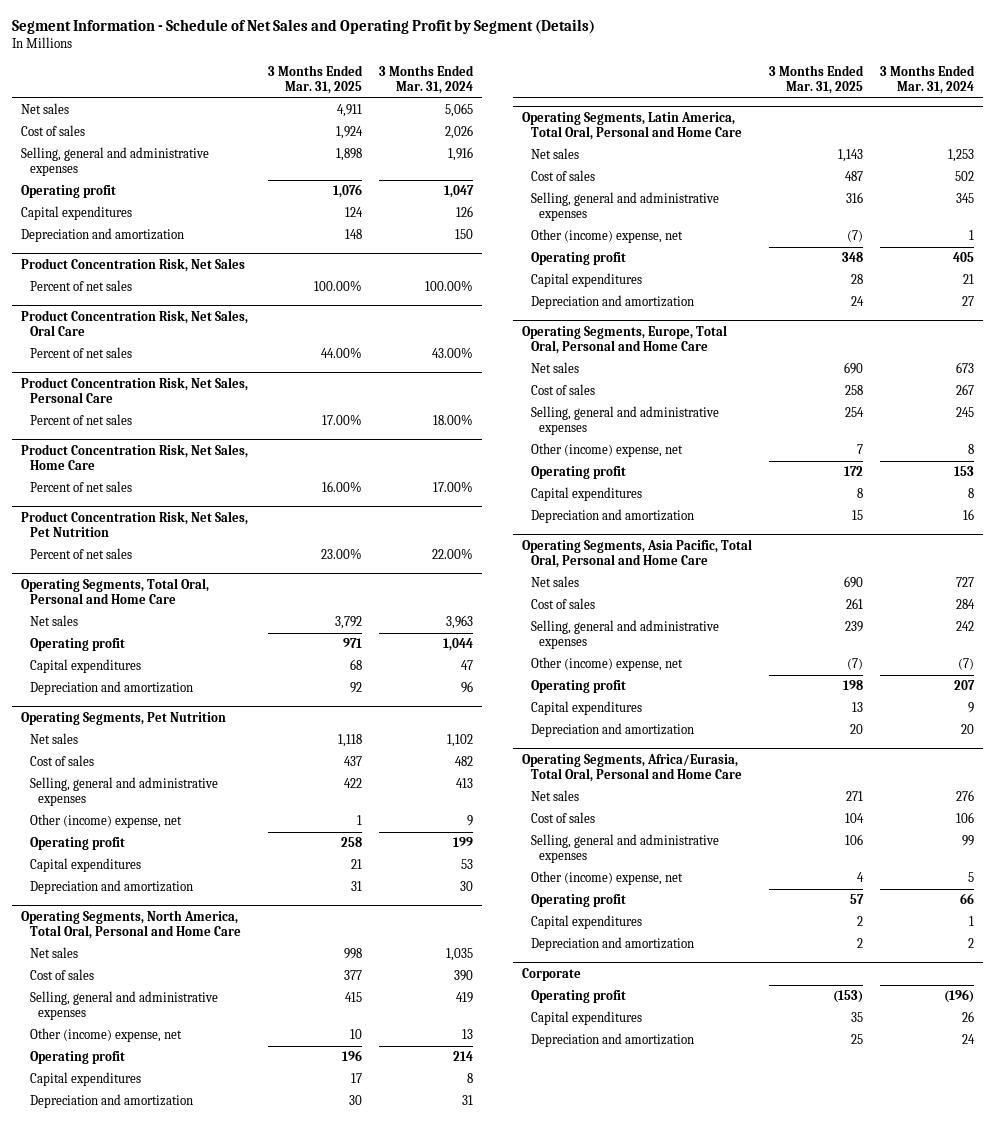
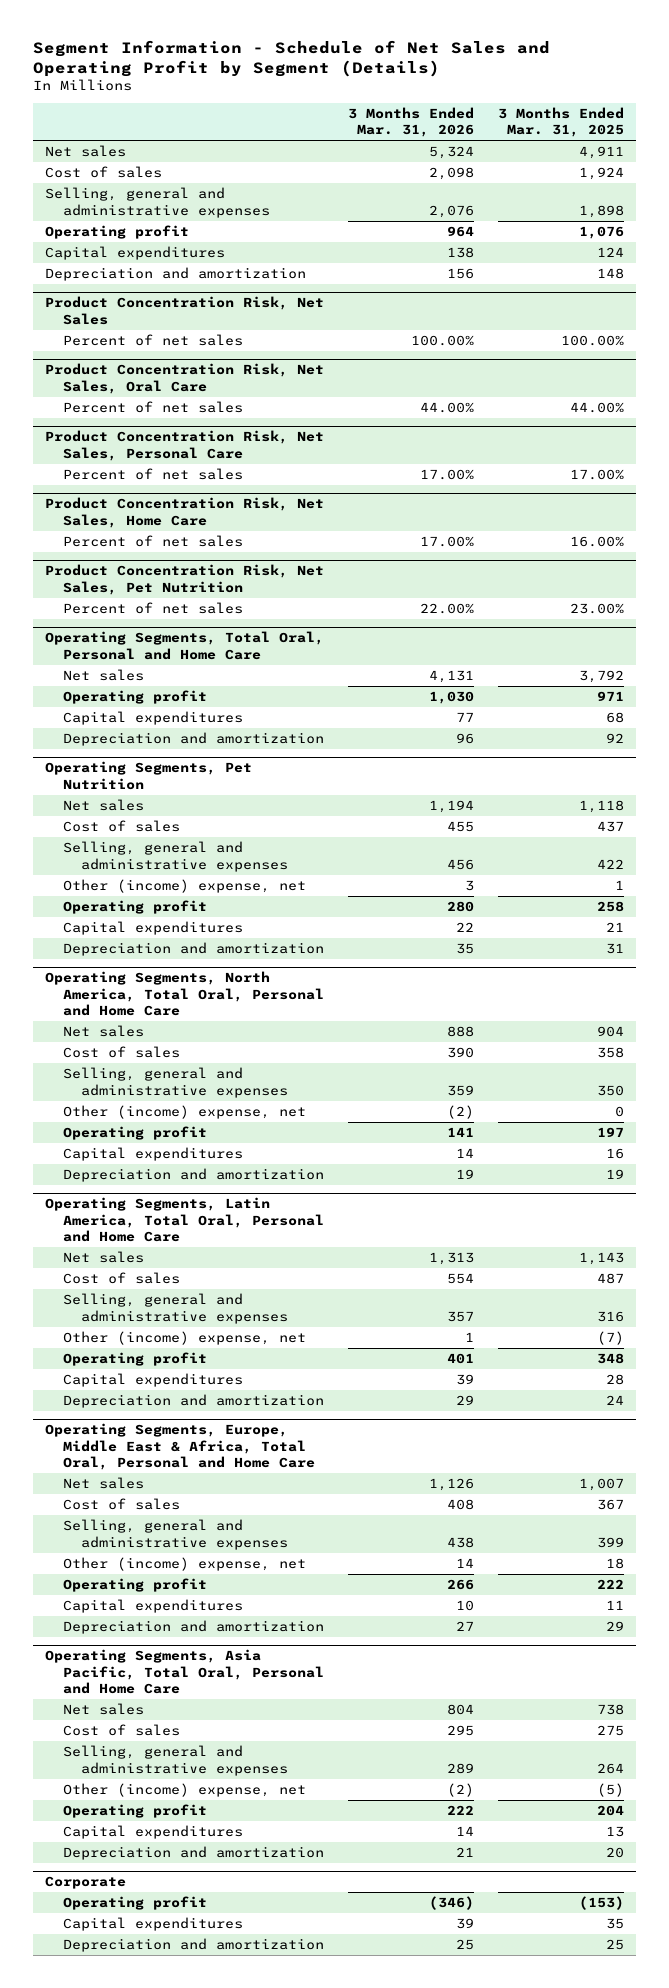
- | 3 Months Ended Mar. 31, 2025 | 3 Months Ended Mar. 31, 2024
+ | 3 Months Ended Mar. 31, 2026 | 3 Months Ended Mar. 31, 2025
@ Operating Segments, North America, Total Oral, Personal and Home Care
- Net sales | 998 | 1,035
- Cost of sales | 377 | 390
- Selling, general and administrative expenses | 415 | 419
- Other (income) expense, net | 10 | 13
- Operating profit | 196 | 214
- Capital expenditures | 17 | 8
- Depreciation and amortization | 30 | 31
+ Net sales | 888 | 904
+ Cost of sales | 390 | 358
+ Selling, general and administrative expenses | 359 | 350
+ Other (income) expense, net | (2) | 0
+ Operating profit | 141 | 197
+ Capital expenditures | 14 | 16
+ Depreciation and amortization | 19 | 19
- Operating Segments, Europe, Total Oral, Personal and Home Care
- Net sales | 690 | 673
- Cost of sales | 258 | 267
- Selling, general and administrative expenses | 254 | 245
- Other (income) expense, net | 7 | 8
- Operating profit | 172 | 153
- Capital expenditures | 8 | 8
- Depreciation and amortization | 15 | 16
+ Operating Segments, Europe, Middle East & Africa, Total Oral, Personal and Home Care
+ Net sales | 1,126 | 1,007
+ Cost of sales | 408 | 367
+ Selling, general and administrative expenses | 438 | 399
+ Other (income) expense, net | 14 | 18
+ Operating profit | 266 | 222
+ Capital expenditures | 10 | 11
+ Depreciation and amortization | 27 | 29
@ Operating Segments, Asia Pacific, Total Oral, Personal and Home Care
- Net sales | 690 | 727
- Cost of sales | 261 | 284
- Selling, general and administrative expenses | 239 | 242
- Other (income) expense, net | (7) | (7)
- Operating profit | 198 | 207
+ Net sales | 804 | 738
+ Cost of sales | 295 | 275
+ Selling, general and administrative expenses | 289 | 264
+ Other (income) expense, net | (2) | (5)
+ Operating profit | 222 | 204
- Operating Segments, Africa/Eurasia, Total Oral, Personal and Home Care
- Net sales | 271 | 276
- Cost of sales | 104 | 106
- Selling, general and administrative expenses | 106 | 99
- Other (income) expense, net | 4 | 5
- Operating profit | 57 | 66
- Capital expenditures | 2 | 1
- Depreciation and amortization | 2 | 2

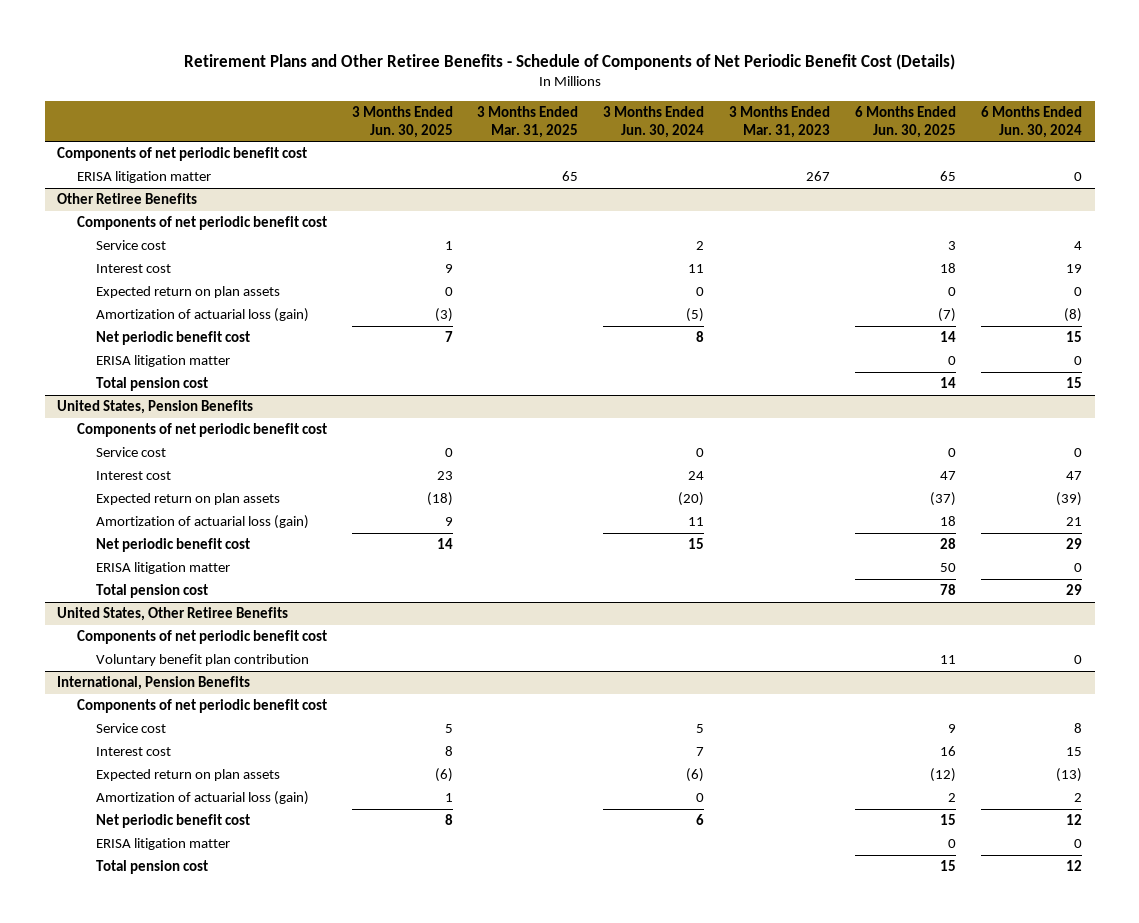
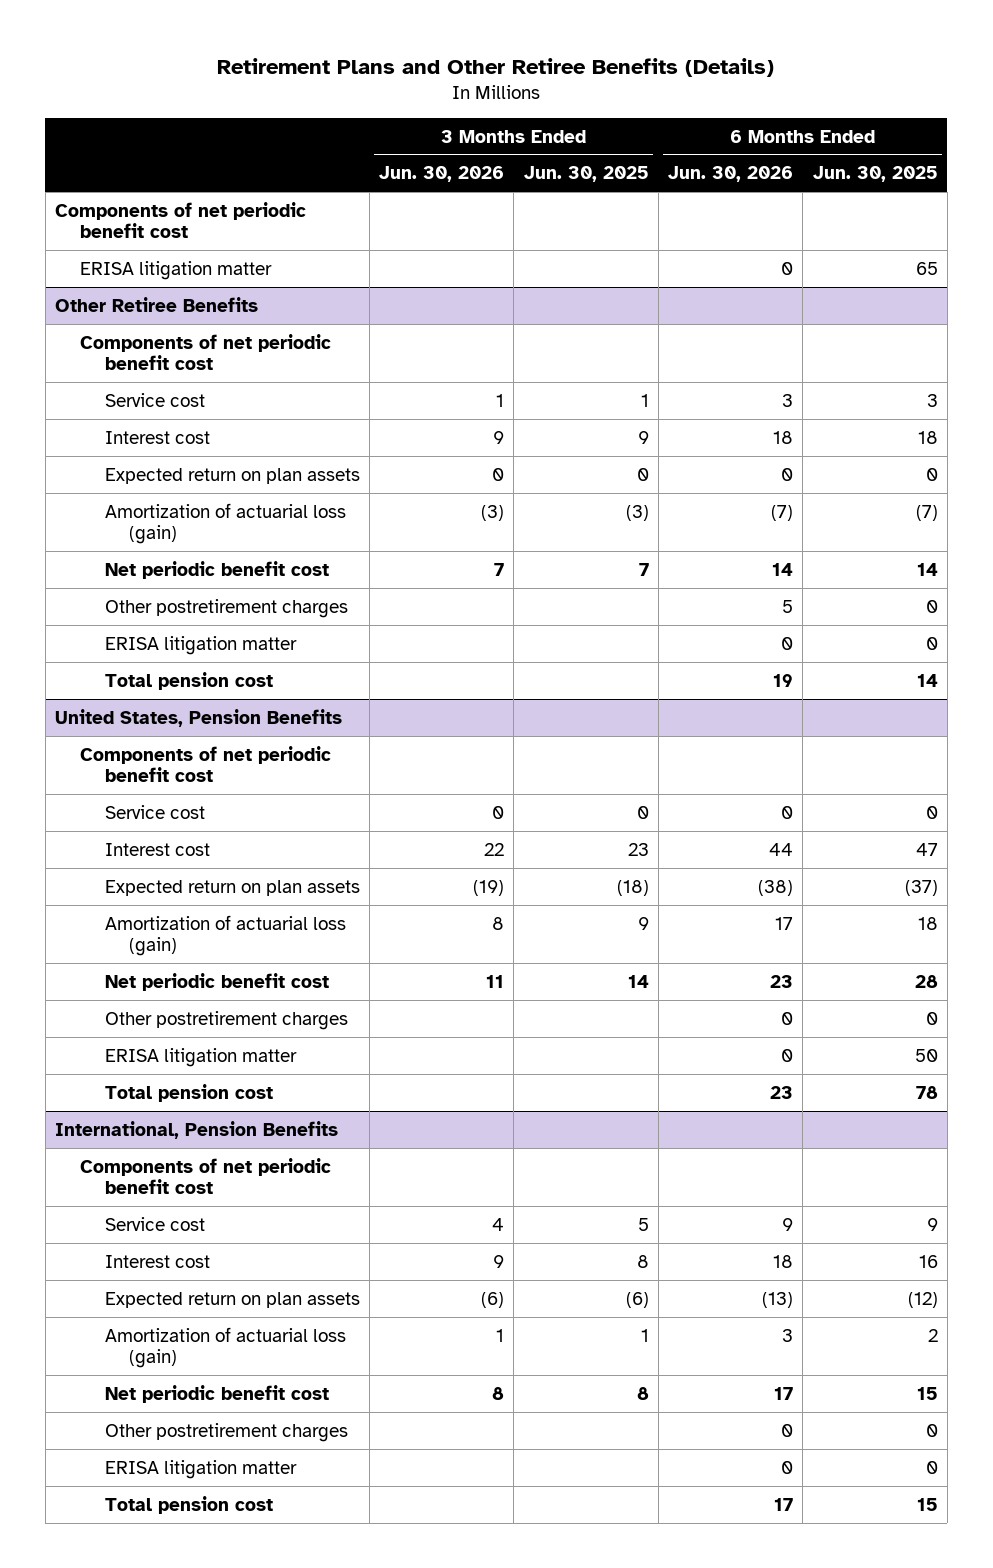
- Retirement Plans and Other Retiree Benefits - Schedule of Components of Net Periodic Benefit Cost (Details)
+ Retirement Plans and Other Retiree Benefits (Details)
- | 3 Months Ended Jun. 30, 2025 | 3 Months Ended Mar. 31, 2025 | 3 Months Ended Jun. 30, 2024 | 3 Months Ended Mar. 31, 2023 | 6 Months Ended Jun. 30, 2025 | 6 Months Ended Jun. 30, 2024
+ | 3 Months Ended Jun. 30, 2026 | 3 Months Ended Jun. 30, 2025 | 6 Months Ended Jun. 30, 2026 | 6 Months Ended Jun. 30, 2025
@ Other Retiree Benefits
+ Other postretirement charges | | | 5 | 0
@ United States, Pension Benefits
+ Other postretirement charges | | | 0 | 0
- United States, Other Retiree Benefits
- Components of net periodic benefit cost
- Voluntary benefit plan contribution | | | | | 11 | 0
@ International, Pension Benefits
+ Other postretirement charges | | | 0 | 0

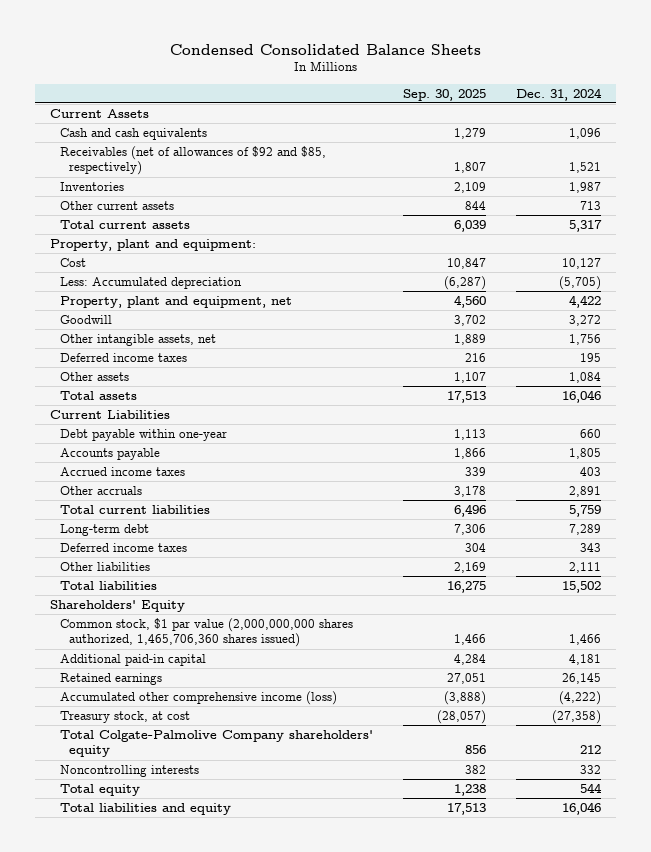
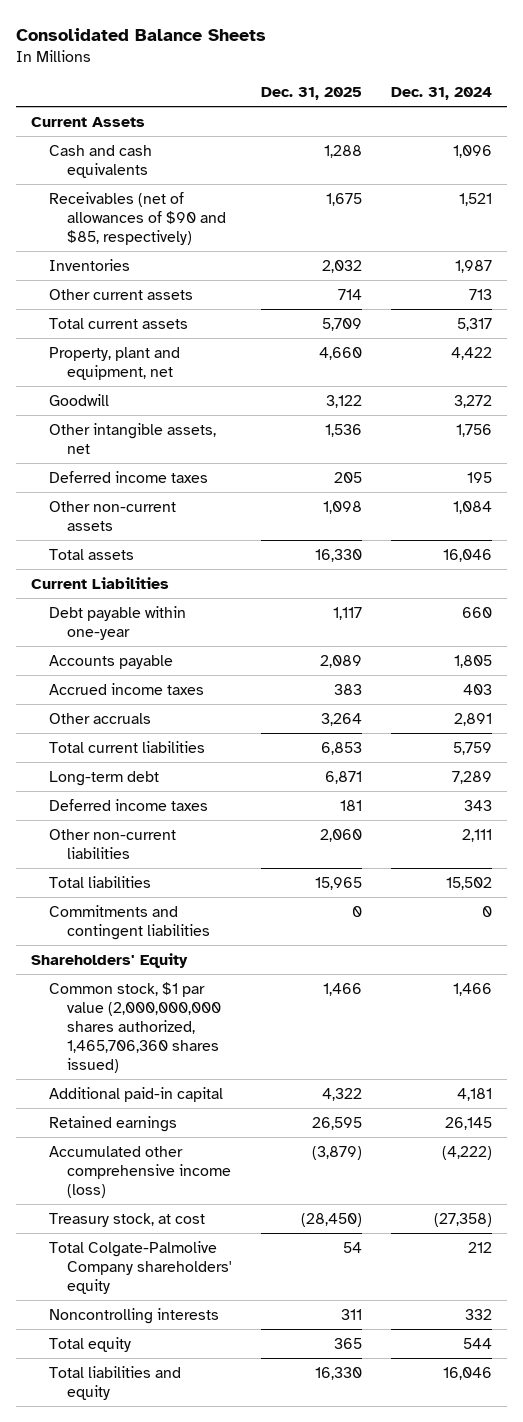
- Condensed Consolidated Balance Sheets
+ Consolidated Balance Sheets
- | Sep. 30, 2025 | Dec. 31, 2024
+ | Dec. 31, 2025 | Dec. 31, 2024
- Receivables (net of allowances of $92 and $85, respectively) | 1,807 | 1,521
+ Receivables (net of allowances of $90 and $85, respectively) | 1,675 | 1,521
- Property, plant and equipment:
- Cost | 10,847 | 10,127
- Less: Accumulated depreciation | (6,287) | (5,705)
- Other assets | 1,107 | 1,084
+ Other non-current assets | 1,098 | 1,084
- Other liabilities | 2,169 | 2,111
+ Other non-current liabilities | 2,060 | 2,111
+ Commitments and contingent liabilities | 0 | 0

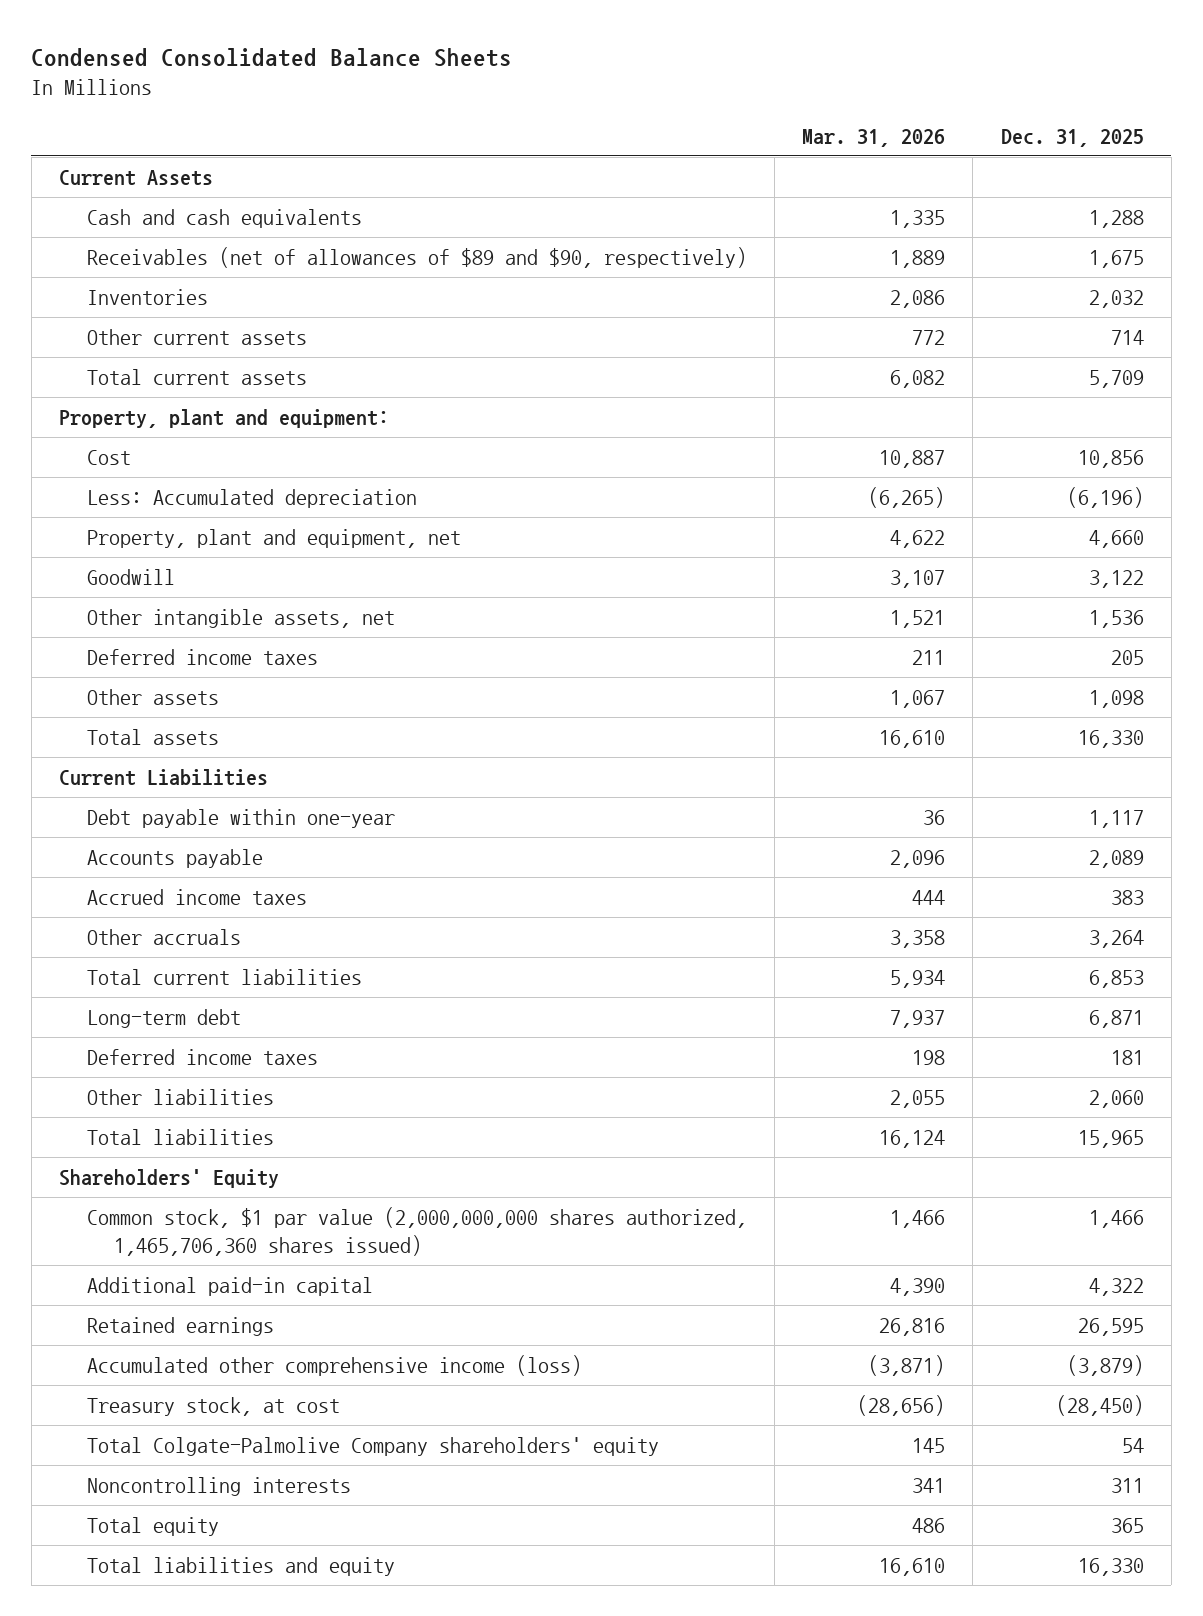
- Consolidated Balance Sheets
+ Condensed Consolidated Balance Sheets
- | Dec. 31, 2025 | Dec. 31, 2024
+ | Mar. 31, 2026 | Dec. 31, 2025
- Receivables (net of allowances of $90 and $85, respectively) | 1,675 | 1,521
+ Receivables (net of allowances of $89 and $90, respectively) | 1,889 | 1,675
+ Property, plant and equipment:
+ Cost | 10,887 | 10,856
+ Less: Accumulated depreciation | (6,265) | (6,196)
- Other non-current assets | 1,098 | 1,084
+ Other assets | 1,067 | 1,098
- Other non-current liabilities | 2,060 | 2,111
+ Other liabilities | 2,055 | 2,060
- Commitments and contingent liabilities | 0 | 0

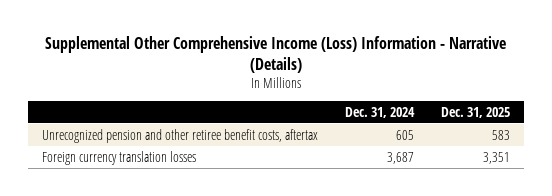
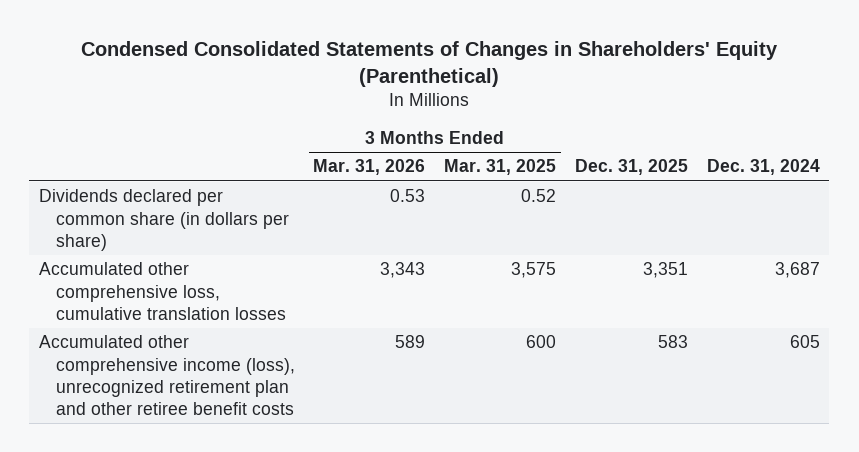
- Supplemental Other Comprehensive Income (Loss) Information - Narrative (Details)
+ Condensed Consolidated Statements of Changes in Shareholders' Equity (Parenthetical)
- | Dec. 31, 2024 | Dec. 31, 2025
+ | 3 Months Ended Mar. 31, 2026 | 3 Months Ended Mar. 31, 2025 | Dec. 31, 2025 | Dec. 31, 2024
- Unrecognized pension and other retiree benefit costs, aftertax | 605 | 583
- Foreign currency translation losses | 3,687 | 3,351
+ Dividends declared per common share (in dollars per share) | 0.53 | 0.52 | |
+ Accumulated other comprehensive loss, cumulative translation losses | 3,343 | 3,575 | 3,351 | 3,687
+ Accumulated other comprehensive income (loss), unrecognized retirement plan and other retiree benefit costs | 589 | 600 | 583 | 605

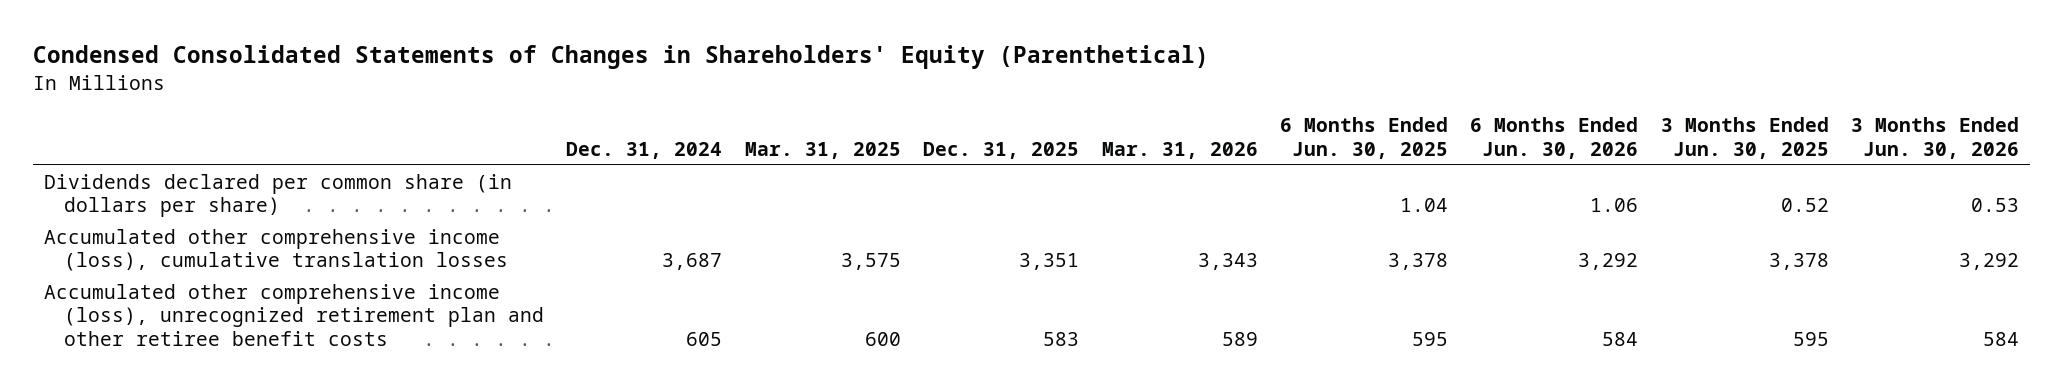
- | 3 Months Ended Mar. 31, 2026 | 3 Months Ended Mar. 31, 2025 | Dec. 31, 2025 | Dec. 31, 2024
+ | Dec. 31, 2024 | Mar. 31, 2025 | Dec. 31, 2025 | Mar. 31, 2026 | 6 Months Ended Jun. 30, 2025 | 6 Months Ended Jun. 30, 2026 | 3 Months Ended Jun. 30, 2025 | 3 Months Ended Jun. 30, 2026
- Accumulated other comprehensive loss, cumulative translation losses | 3,343 | 3,575 | 3,351 | 3,687
+ Accumulated other comprehensive income (loss), cumulative translation losses | 3,687 | 3,575 | 3,351 | 3,343 | 3,378 | 3,292 | 3,378 | 3,292

